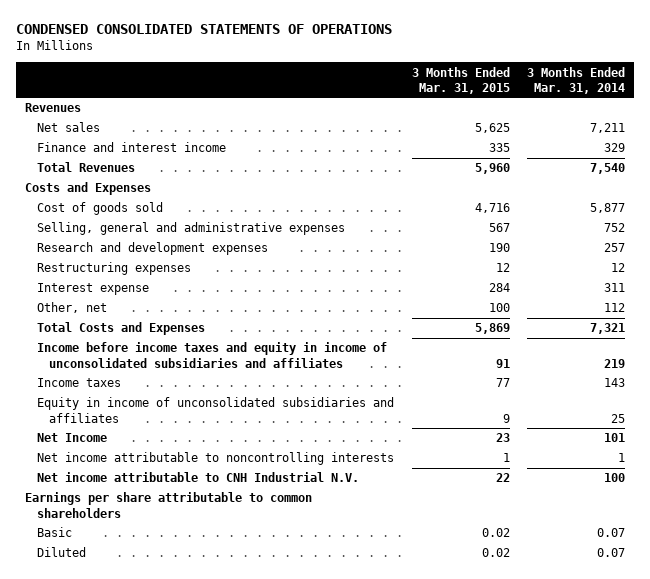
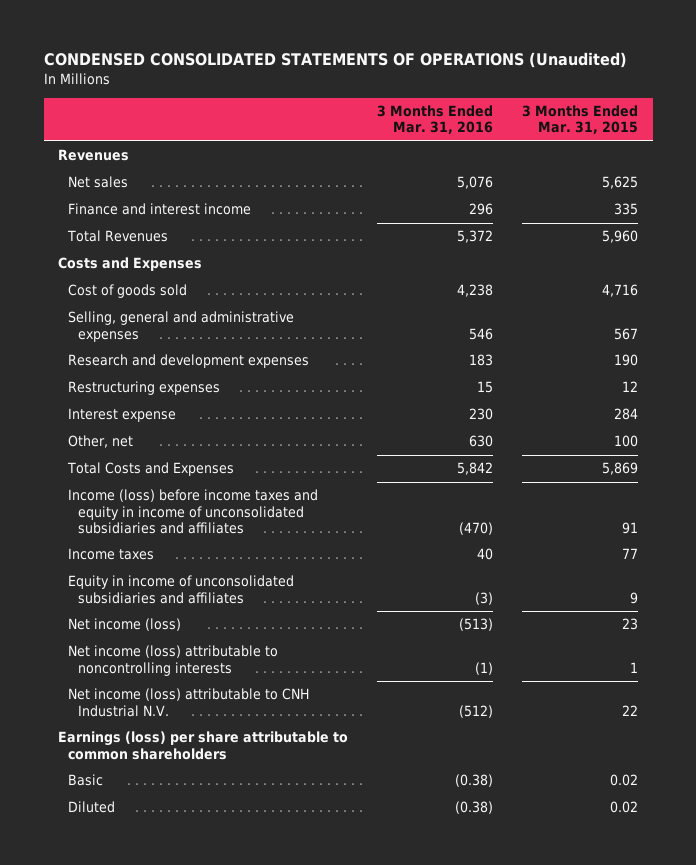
- CONDENSED CONSOLIDATED STATEMENTS OF OPERATIONS
+ CONDENSED CONSOLIDATED STATEMENTS OF OPERATIONS (Unaudited)
- | 3 Months Ended Mar. 31, 2015 | 3 Months Ended Mar. 31, 2014
+ | 3 Months Ended Mar. 31, 2016 | 3 Months Ended Mar. 31, 2015
- Income before income taxes and equity in income of unconsolidated subsidiaries and affiliates | 91 | 219
+ Income (loss) before income taxes and equity in income of unconsolidated subsidiaries and affiliates | (470) | 91
- Net Income | 23 | 101
- Net income attributable to noncontrolling interests | 1 | 1
- Net income attributable to CNH Industrial N.V. | 22 | 100
- Earnings per share attributable to common shareholders
+ Net income (loss) | (513) | 23
+ Net income (loss) attributable to noncontrolling interests | (1) | 1
+ Net income (loss) attributable to CNH Industrial N.V. | (512) | 22
+ Earnings (loss) per share attributable to common shareholders

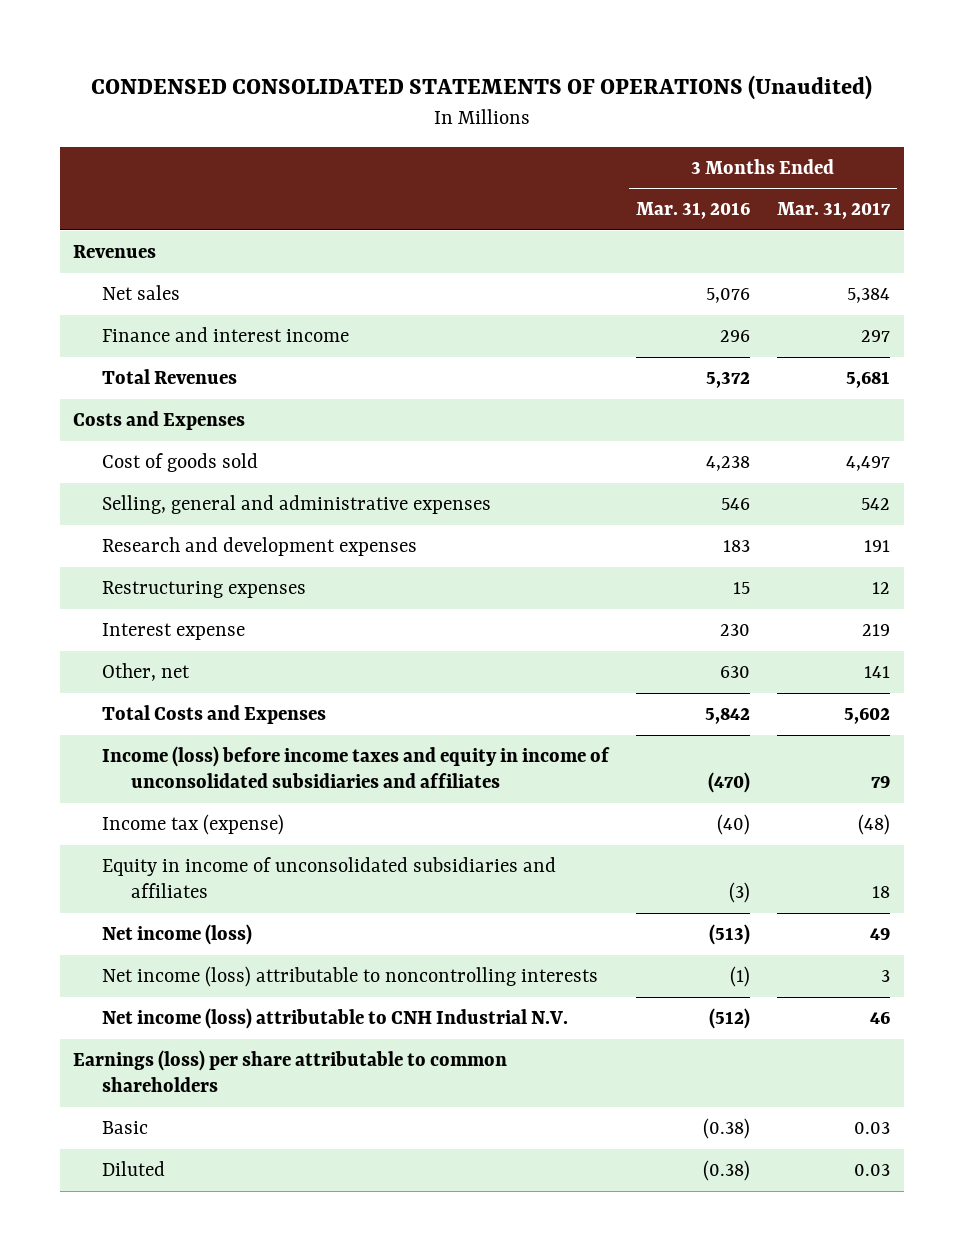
- | 3 Months Ended Mar. 31, 2016 | 3 Months Ended Mar. 31, 2015
+ | 3 Months Ended Mar. 31, 2016 | 3 Months Ended Mar. 31, 2017
- Income taxes | 40 | 77
+ Income tax (expense) | (40) | (48)

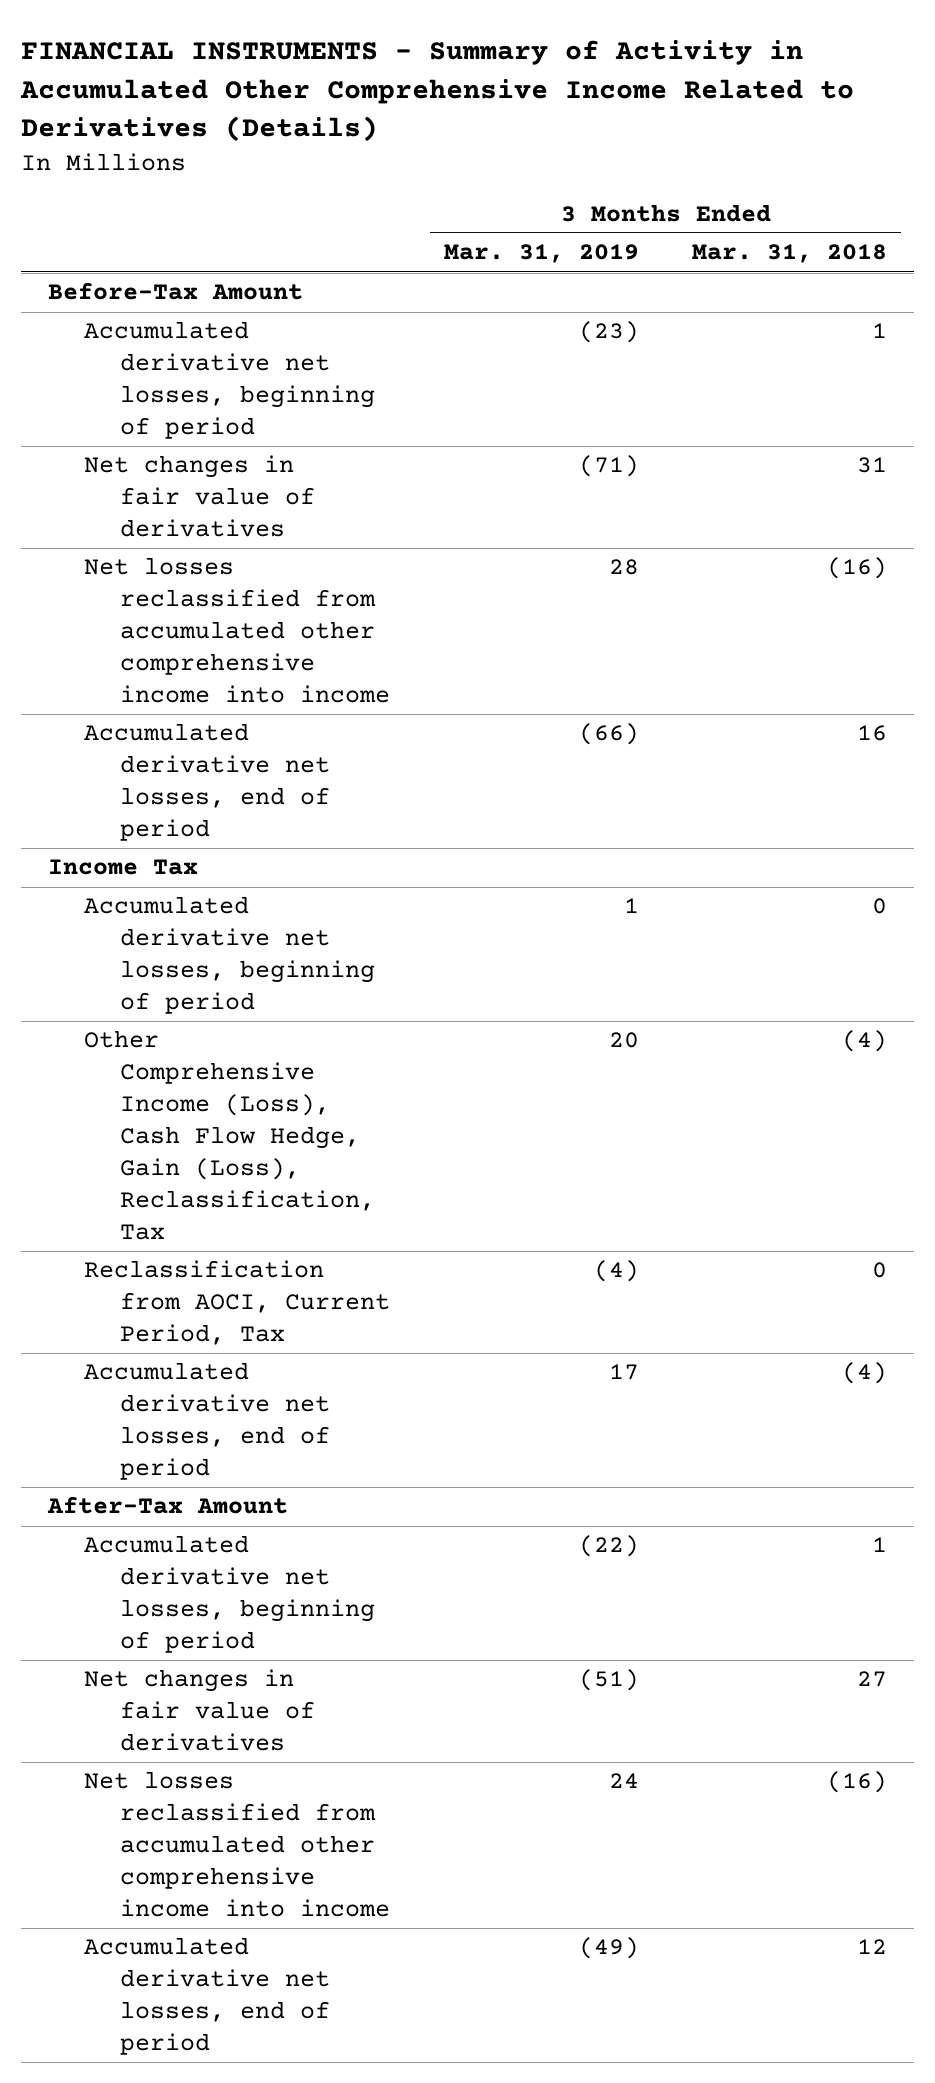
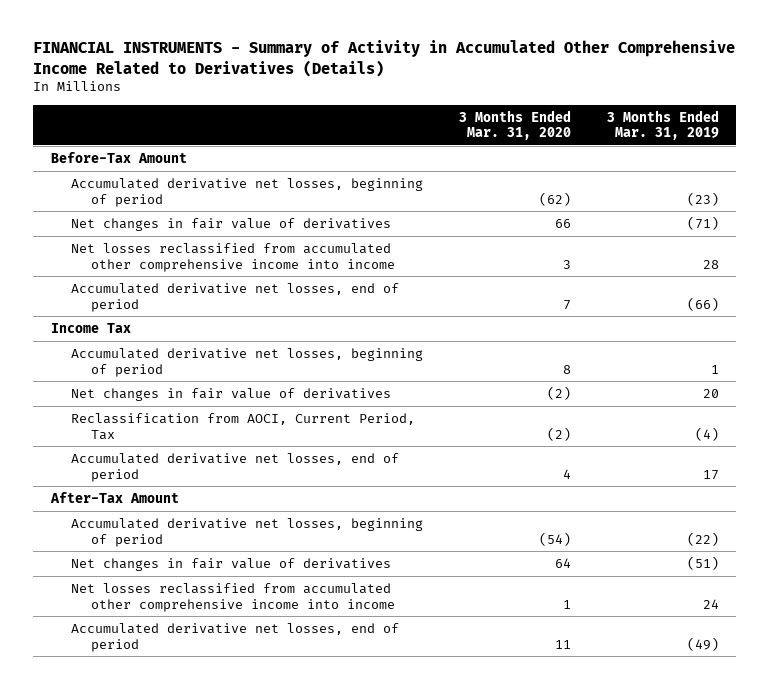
- | 3 Months Ended Mar. 31, 2019 | 3 Months Ended Mar. 31, 2018
+ | 3 Months Ended Mar. 31, 2020 | 3 Months Ended Mar. 31, 2019
- Other Comprehensive Income (Loss), Cash Flow Hedge, Gain (Loss), Reclassification, Tax | 20 | (4)
+ Net changes in fair value of derivatives | (2) | 20

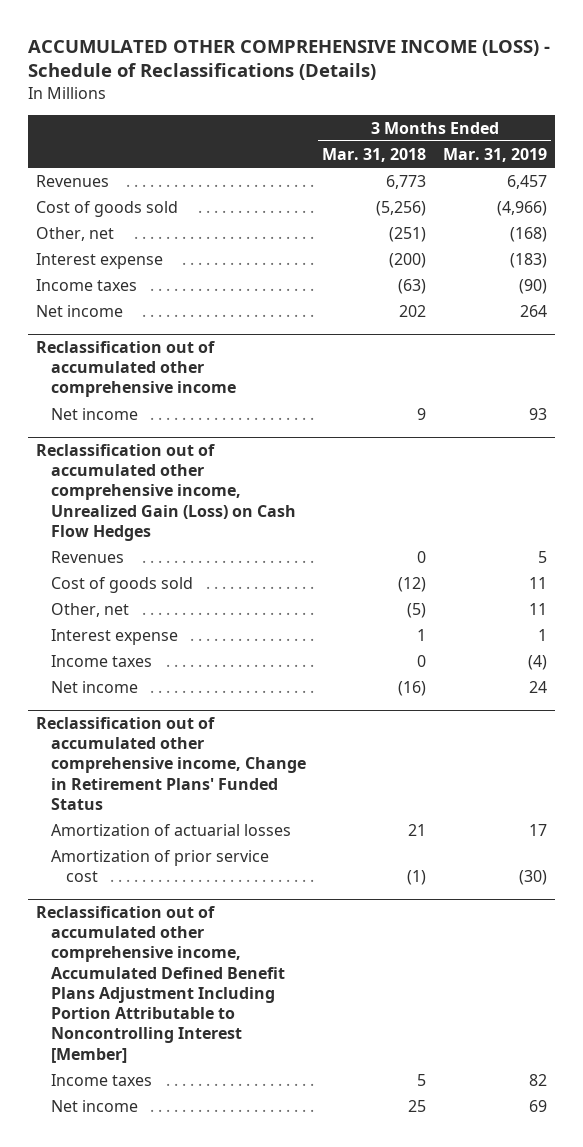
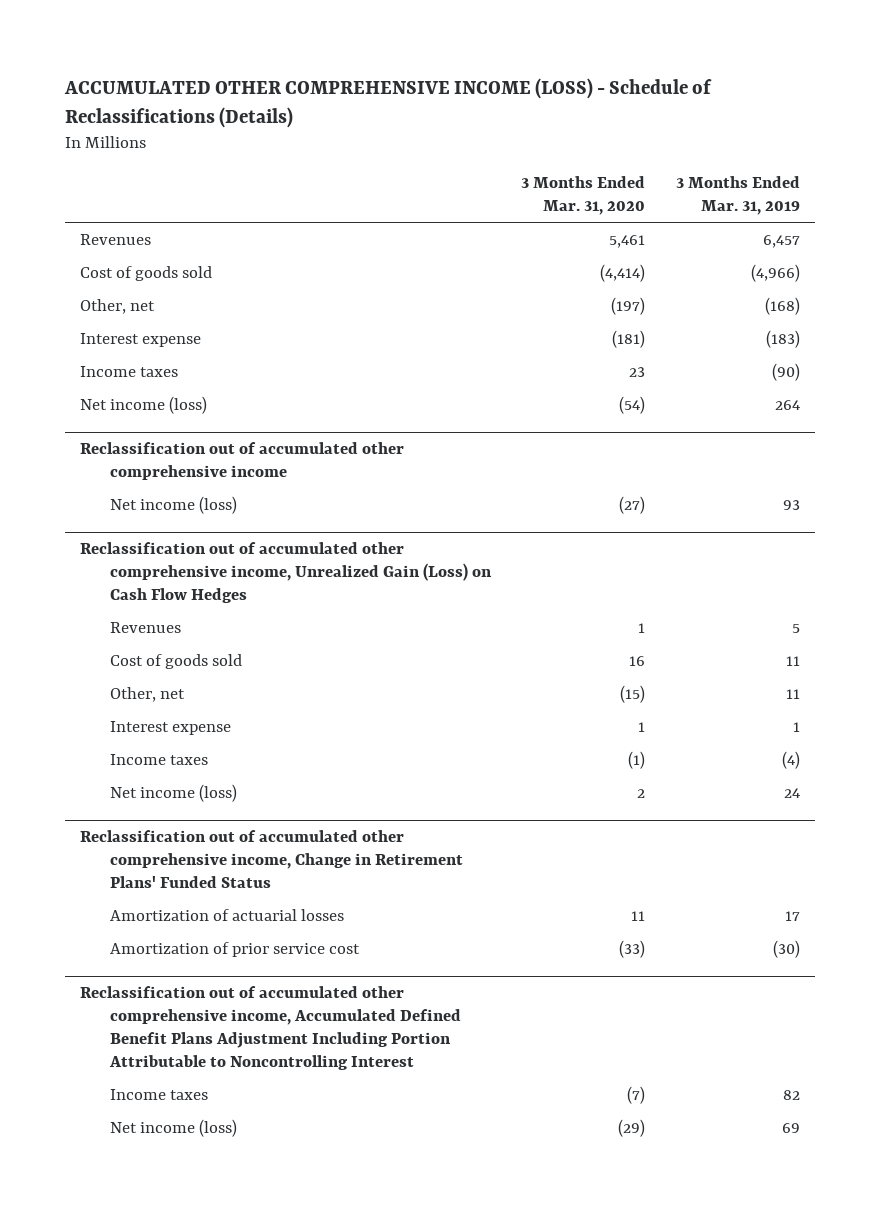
- | 3 Months Ended Mar. 31, 2018 | 3 Months Ended Mar. 31, 2019
+ | 3 Months Ended Mar. 31, 2020 | 3 Months Ended Mar. 31, 2019
- Net income | 202 | 264
+ Net income (loss) | (54) | 264
@ Reclassification out of accumulated other comprehensive income
- Net income | 9 | 93
+ Net income (loss) | (27) | 93
@ Reclassification out of accumulated other comprehensive income, Unrealized Gain (Loss) on Cash Flow Hedges
- Net income | (16) | 24
+ Net income (loss) | 2 | 24
- Reclassification out of accumulated other comprehensive income, Accumulated Defined Benefit Plans Adjustment Including Portion Attributable to Noncontrolling Interest [Member]
+ Reclassification out of accumulated other comprehensive income, Accumulated Defined Benefit Plans Adjustment Including Portion Attributable to Noncontrolling Interest
- Net income | 25 | 69
+ Net income (loss) | (29) | 69

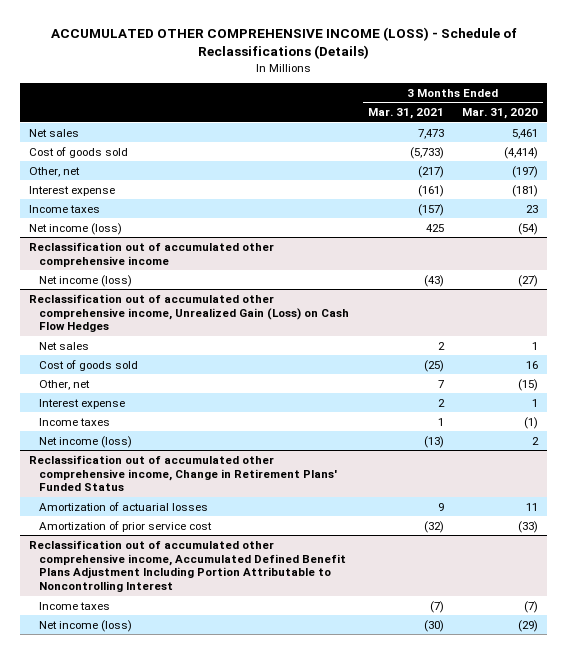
- | 3 Months Ended Mar. 31, 2020 | 3 Months Ended Mar. 31, 2019
+ | 3 Months Ended Mar. 31, 2021 | 3 Months Ended Mar. 31, 2020
- Revenues | 5,461 | 6,457
+ Net sales | 7,473 | 5,461
@ Reclassification out of accumulated other comprehensive income, Unrealized Gain (Loss) on Cash Flow Hedges
- Revenues | 1 | 5
+ Net sales | 2 | 1

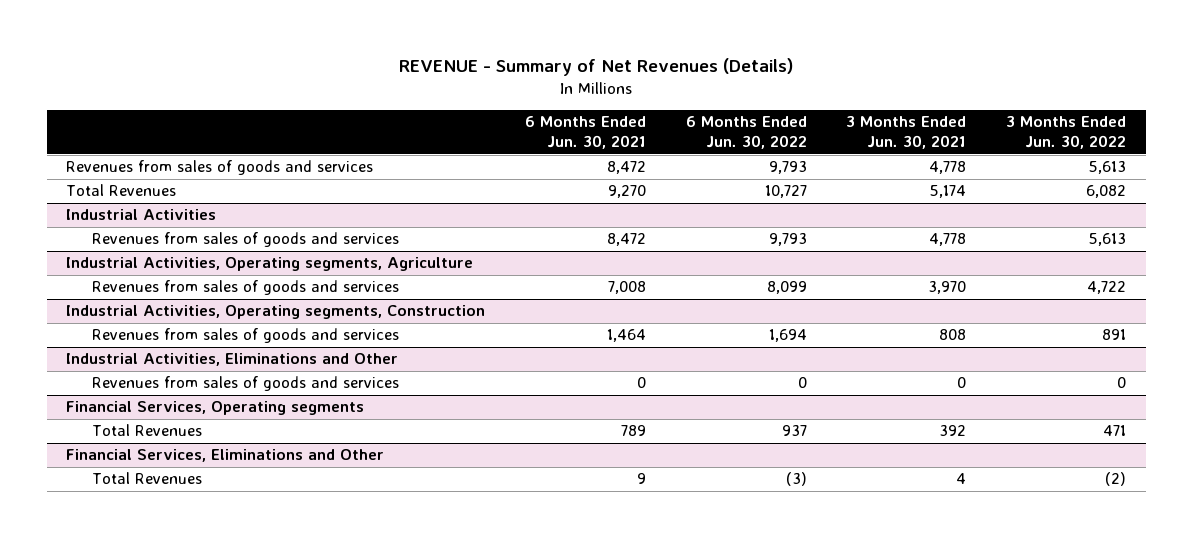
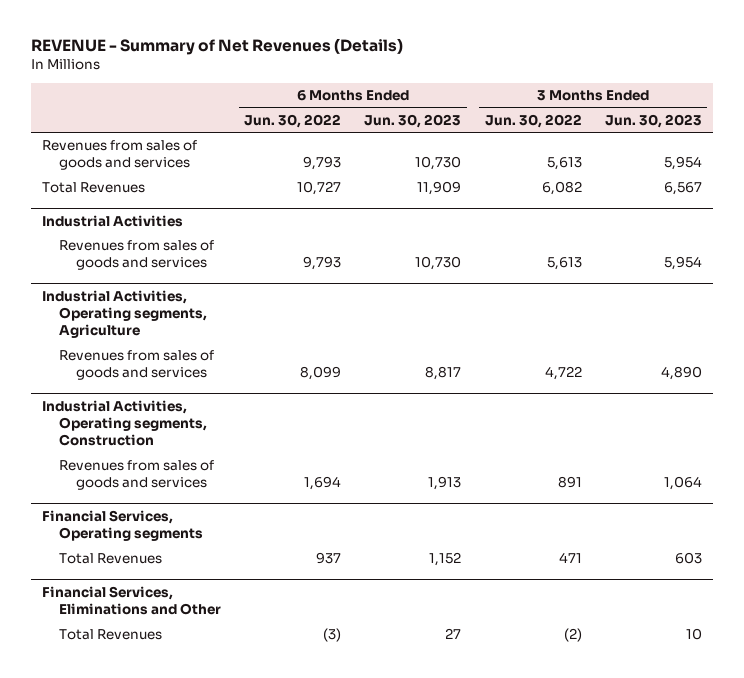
- | 6 Months Ended Jun. 30, 2021 | 6 Months Ended Jun. 30, 2022 | 3 Months Ended Jun. 30, 2021 | 3 Months Ended Jun. 30, 2022
+ | 6 Months Ended Jun. 30, 2022 | 6 Months Ended Jun. 30, 2023 | 3 Months Ended Jun. 30, 2022 | 3 Months Ended Jun. 30, 2023
- Industrial Activities, Eliminations and Other
- Revenues from sales of goods and services | 0 | 0 | 0 | 0

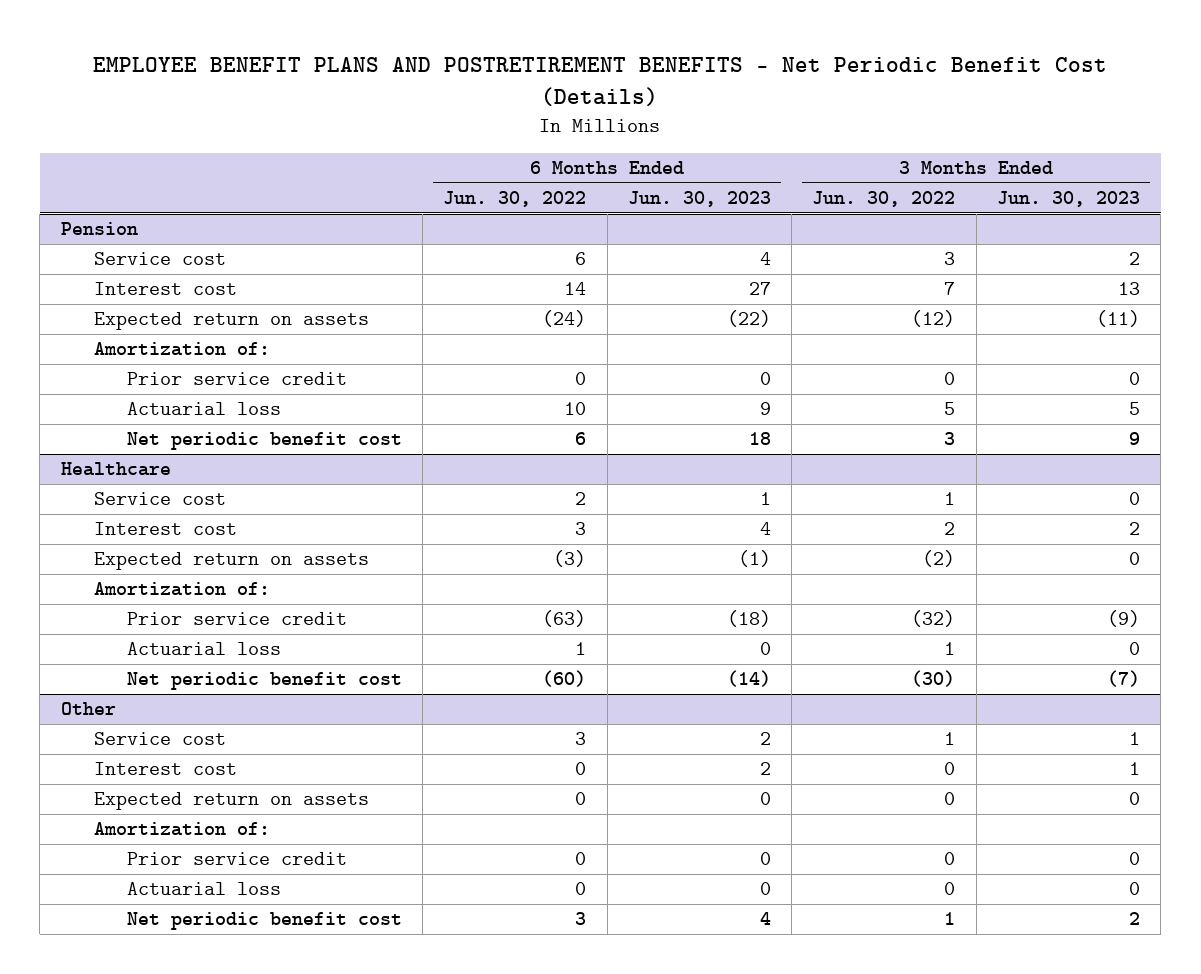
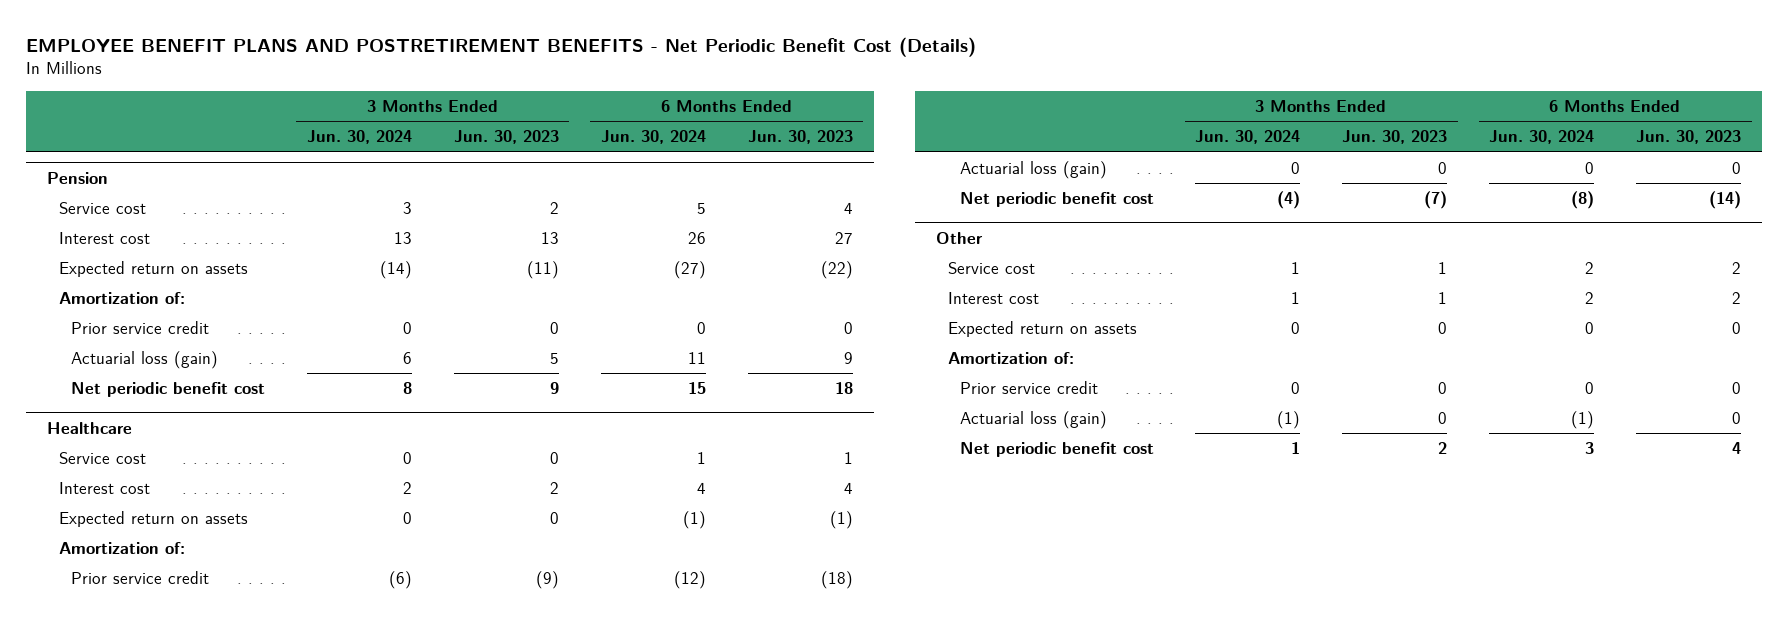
- | 6 Months Ended Jun. 30, 2022 | 6 Months Ended Jun. 30, 2023 | 3 Months Ended Jun. 30, 2022 | 3 Months Ended Jun. 30, 2023
+ | 3 Months Ended Jun. 30, 2024 | 3 Months Ended Jun. 30, 2023 | 6 Months Ended Jun. 30, 2024 | 6 Months Ended Jun. 30, 2023
@ Pension
- Actuarial loss | 10 | 9 | 5 | 5
+ Actuarial loss (gain) | 6 | 5 | 11 | 9
@ Healthcare
- Actuarial loss | 1 | 0 | 1 | 0
+ Actuarial loss (gain) | 0 | 0 | 0 | 0
@ Other
- Actuarial loss | 0 | 0 | 0 | 0
+ Actuarial loss (gain) | (1) | 0 | (1) | 0

